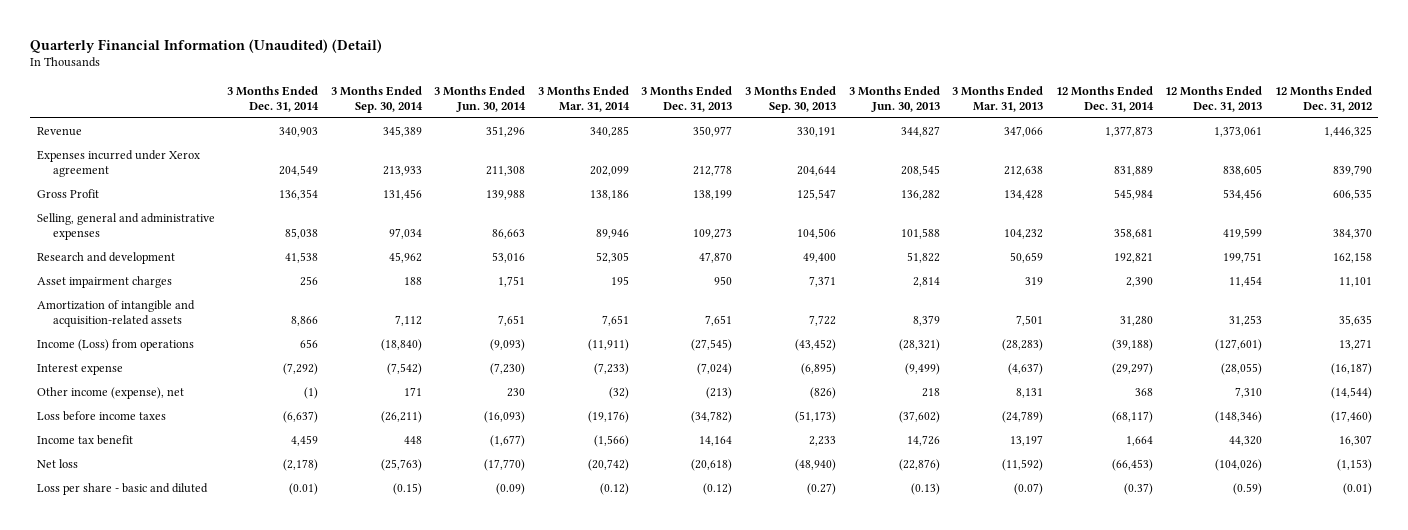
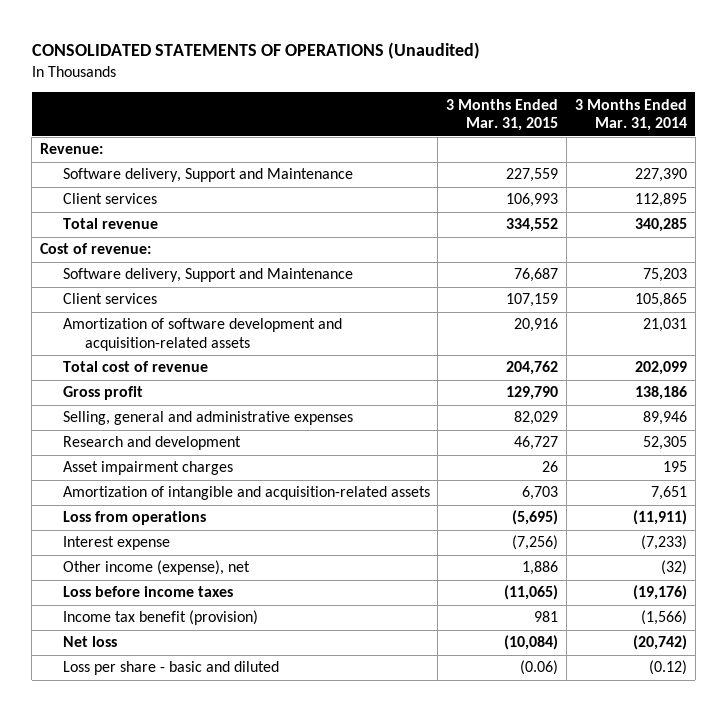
- Quarterly Financial Information (Unaudited) (Detail)
+ CONSOLIDATED STATEMENTS OF OPERATIONS (Unaudited)
- | 3 Months Ended Dec. 31, 2014 | 3 Months Ended Sep. 30, 2014 | 3 Months Ended Jun. 30, 2014 | 3 Months Ended Mar. 31, 2014 | 3 Months Ended Dec. 31, 2013 | 3 Months Ended Sep. 30, 2013 | 3 Months Ended Jun. 30, 2013 | 3 Months Ended Mar. 31, 2013 | 12 Months Ended Dec. 31, 2014 | 12 Months Ended Dec. 31, 2013 | 12 Months Ended Dec. 31, 2012
+ | 3 Months Ended Mar. 31, 2015 | 3 Months Ended Mar. 31, 2014
- Revenue | 340,903 | 345,389 | 351,296 | 340,285 | 350,977 | 330,191 | 344,827 | 347,066 | 1,377,873 | 1,373,061 | 1,446,325
- Expenses incurred under Xerox agreement | 204,549 | 213,933 | 211,308 | 202,099 | 212,778 | 204,644 | 208,545 | 212,638 | 831,889 | 838,605 | 839,790
- Gross Profit | 136,354 | 131,456 | 139,988 | 138,186 | 138,199 | 125,547 | 136,282 | 134,428 | 545,984 | 534,456 | 606,535
+ Revenue:
+ Software delivery, Support and Maintenance | 227,559 | 227,390
+ Client services | 106,993 | 112,895
+ Total revenue | 334,552 | 340,285
+ Cost of revenue:
+ Software delivery, Support and Maintenance | 76,687 | 75,203
+ Client services | 107,159 | 105,865
+ Amortization of software development and acquisition-related assets | 20,916 | 21,031
+ Total cost of revenue | 204,762 | 202,099
+ Gross profit | 129,790 | 138,186
- Income (Loss) from operations | 656 | (18,840) | (9,093) | (11,911) | (27,545) | (43,452) | (28,321) | (28,283) | (39,188) | (127,601) | 13,271
+ Loss from operations | (5,695) | (11,911)
- Income tax benefit | 4,459 | 448 | (1,677) | (1,566) | 14,164 | 2,233 | 14,726 | 13,197 | 1,664 | 44,320 | 16,307
+ Income tax benefit (provision) | 981 | (1,566)

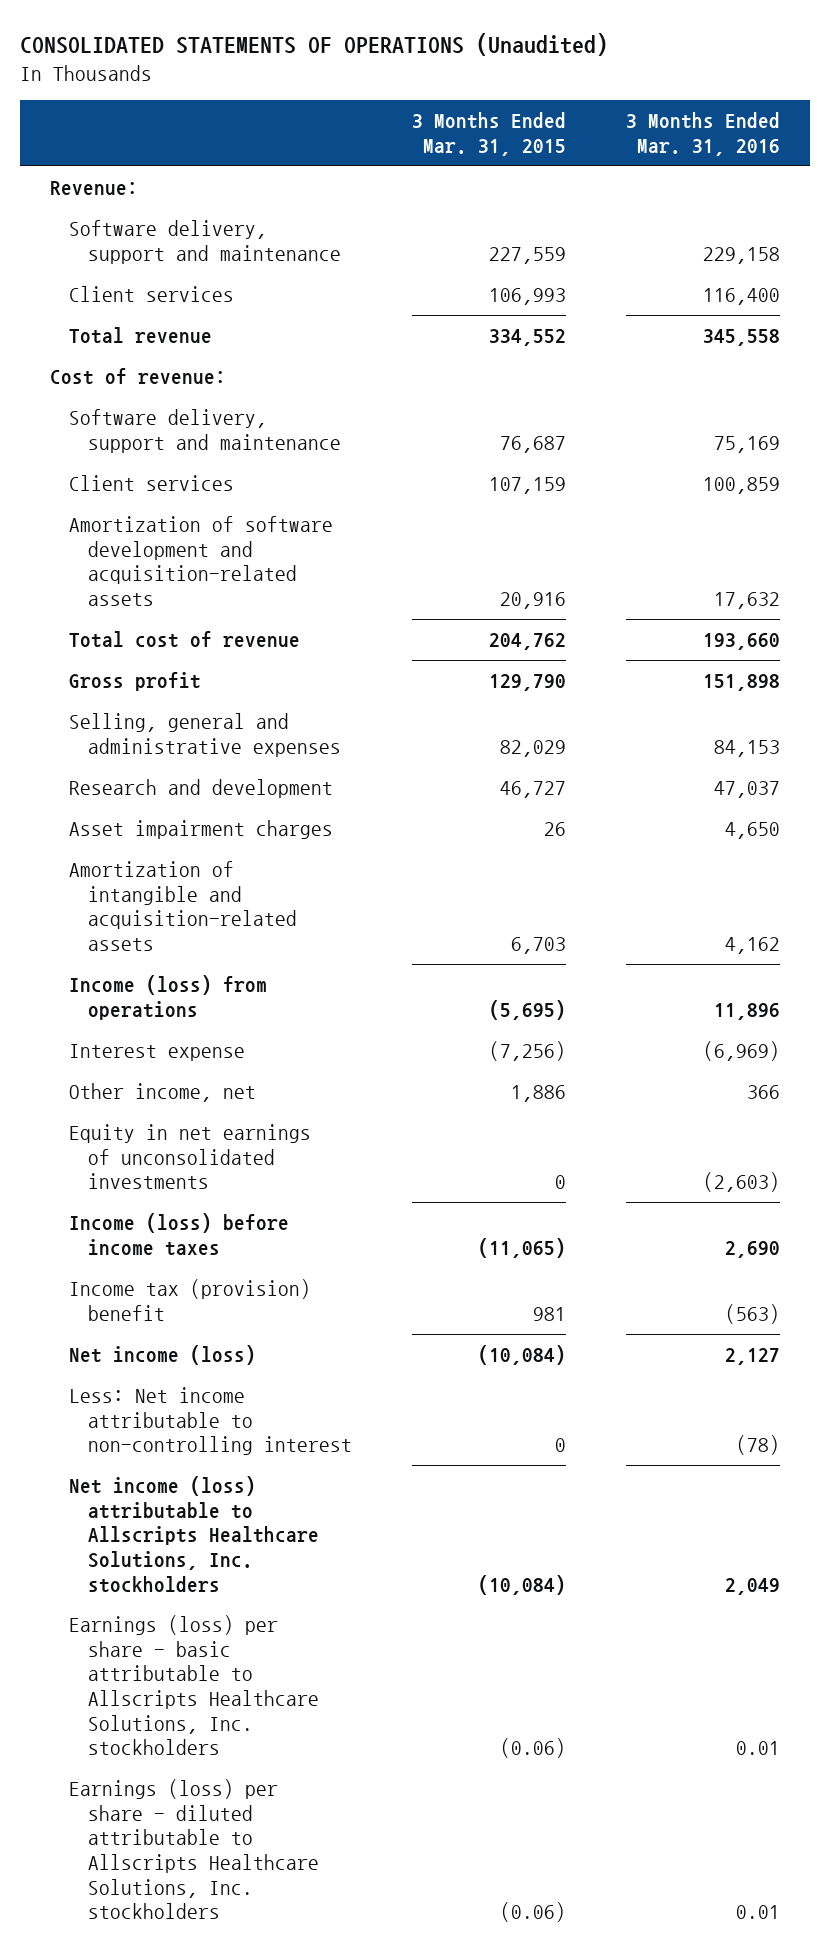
- | 3 Months Ended Mar. 31, 2015 | 3 Months Ended Mar. 31, 2014
+ | 3 Months Ended Mar. 31, 2015 | 3 Months Ended Mar. 31, 2016
- Software delivery, Support and Maintenance | 227,559 | 227,390
+ Software delivery, support and maintenance | 227,559 | 229,158
- Software delivery, Support and Maintenance | 76,687 | 75,203
+ Software delivery, support and maintenance | 76,687 | 75,169
- Loss from operations | (5,695) | (11,911)
+ Income (loss) from operations | (5,695) | 11,896
- Other income (expense), net | 1,886 | (32)
- Loss before income taxes | (11,065) | (19,176)
- Income tax benefit (provision) | 981 | (1,566)
- Net loss | (10,084) | (20,742)
- Loss per share - basic and diluted | (0.06) | (0.12)
+ Other income, net | 1,886 | 366
+ Equity in net earnings of unconsolidated investments | 0 | (2,603)
+ Income (loss) before income taxes | (11,065) | 2,690
+ Income tax (provision) benefit | 981 | (563)
+ Net income (loss) | (10,084) | 2,127
+ Less: Net income attributable to non-controlling interest | 0 | (78)
+ Net income (loss) attributable to Allscripts Healthcare Solutions, Inc. stockholders | (10,084) | 2,049
+ Earnings (loss) per share - basic attributable to Allscripts Healthcare Solutions, Inc. stockholders | (0.06) | 0.01
+ Earnings (loss) per share - diluted attributable to Allscripts Healthcare Solutions, Inc. stockholders | (0.06) | 0.01

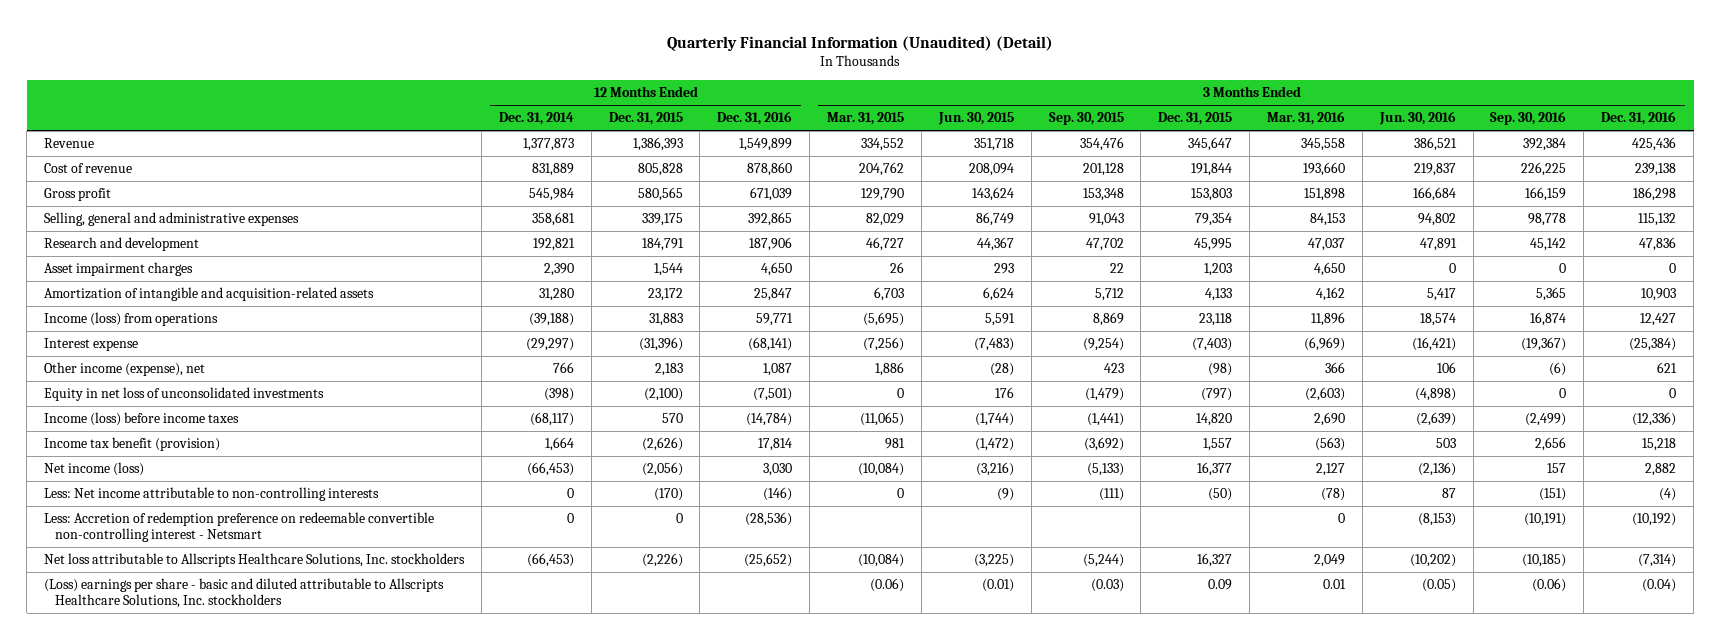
- CONSOLIDATED STATEMENTS OF OPERATIONS (Unaudited)
+ Quarterly Financial Information (Unaudited) (Detail)
- | 3 Months Ended Mar. 31, 2015 | 3 Months Ended Mar. 31, 2016
+ | 12 Months Ended Dec. 31, 2014 | 12 Months Ended Dec. 31, 2015 | 12 Months Ended Dec. 31, 2016 | 3 Months Ended Mar. 31, 2015 | 3 Months Ended Jun. 30, 2015 | 3 Months Ended Sep. 30, 2015 | 3 Months Ended Dec. 31, 2015 | 3 Months Ended Mar. 31, 2016 | 3 Months Ended Jun. 30, 2016 | 3 Months Ended Sep. 30, 2016 | 3 Months Ended Dec. 31, 2016
- Revenue:
- Software delivery, support and maintenance | 227,559 | 229,158
- Client services | 106,993 | 116,400
- Total revenue | 334,552 | 345,558
- Cost of revenue:
- Software delivery, support and maintenance | 76,687 | 75,169
- Client services | 107,159 | 100,859
- Amortization of software development and acquisition-related assets | 20,916 | 17,632
- Total cost of revenue | 204,762 | 193,660
+ Revenue | 1,377,873 | 1,386,393 | 1,549,899 | 334,552 | 351,718 | 354,476 | 345,647 | 345,558 | 386,521 | 392,384 | 425,436
+ Cost of revenue | 831,889 | 805,828 | 878,860 | 204,762 | 208,094 | 201,128 | 191,844 | 193,660 | 219,837 | 226,225 | 239,138
- Other income, net | 1,886 | 366
- Equity in net earnings of unconsolidated investments | 0 | (2,603)
+ Other income (expense), net | 766 | 2,183 | 1,087 | 1,886 | (28) | 423 | (98) | 366 | 106 | (6) | 621
+ Equity in net loss of unconsolidated investments | (398) | (2,100) | (7,501) | 0 | 176 | (1,479) | (797) | (2,603) | (4,898) | 0 | 0
- Income tax (provision) benefit | 981 | (563)
+ Income tax benefit (provision) | 1,664 | (2,626) | 17,814 | 981 | (1,472) | (3,692) | 1,557 | (563) | 503 | 2,656 | 15,218
- Less: Net income attributable to non-controlling interest | 0 | (78)
- Net income (loss) attributable to Allscripts Healthcare Solutions, Inc. stockholders | (10,084) | 2,049
- Earnings (loss) per share - basic attributable to Allscripts Healthcare Solutions, Inc. stockholders | (0.06) | 0.01
- Earnings (loss) per share - diluted attributable to Allscripts Healthcare Solutions, Inc. stockholders | (0.06) | 0.01
+ Less: Net income attributable to non-controlling interests | 0 | (170) | (146) | 0 | (9) | (111) | (50) | (78) | 87 | (151) | (4)
+ Less: Accretion of redemption preference on redeemable convertible non-controlling interest - Netsmart | 0 | 0 | (28,536) | | | | | 0 | (8,153) | (10,191) | (10,192)
+ Net loss attributable to Allscripts Healthcare Solutions, Inc. stockholders | (66,453) | (2,226) | (25,652) | (10,084) | (3,225) | (5,244) | 16,327 | 2,049 | (10,202) | (10,185) | (7,314)
+ (Loss) earnings per share - basic and diluted attributable to Allscripts Healthcare Solutions, Inc. stockholders | | | | (0.06) | (0.01) | (0.03) | 0.09 | 0.01 | (0.05) | (0.06) | (0.04)

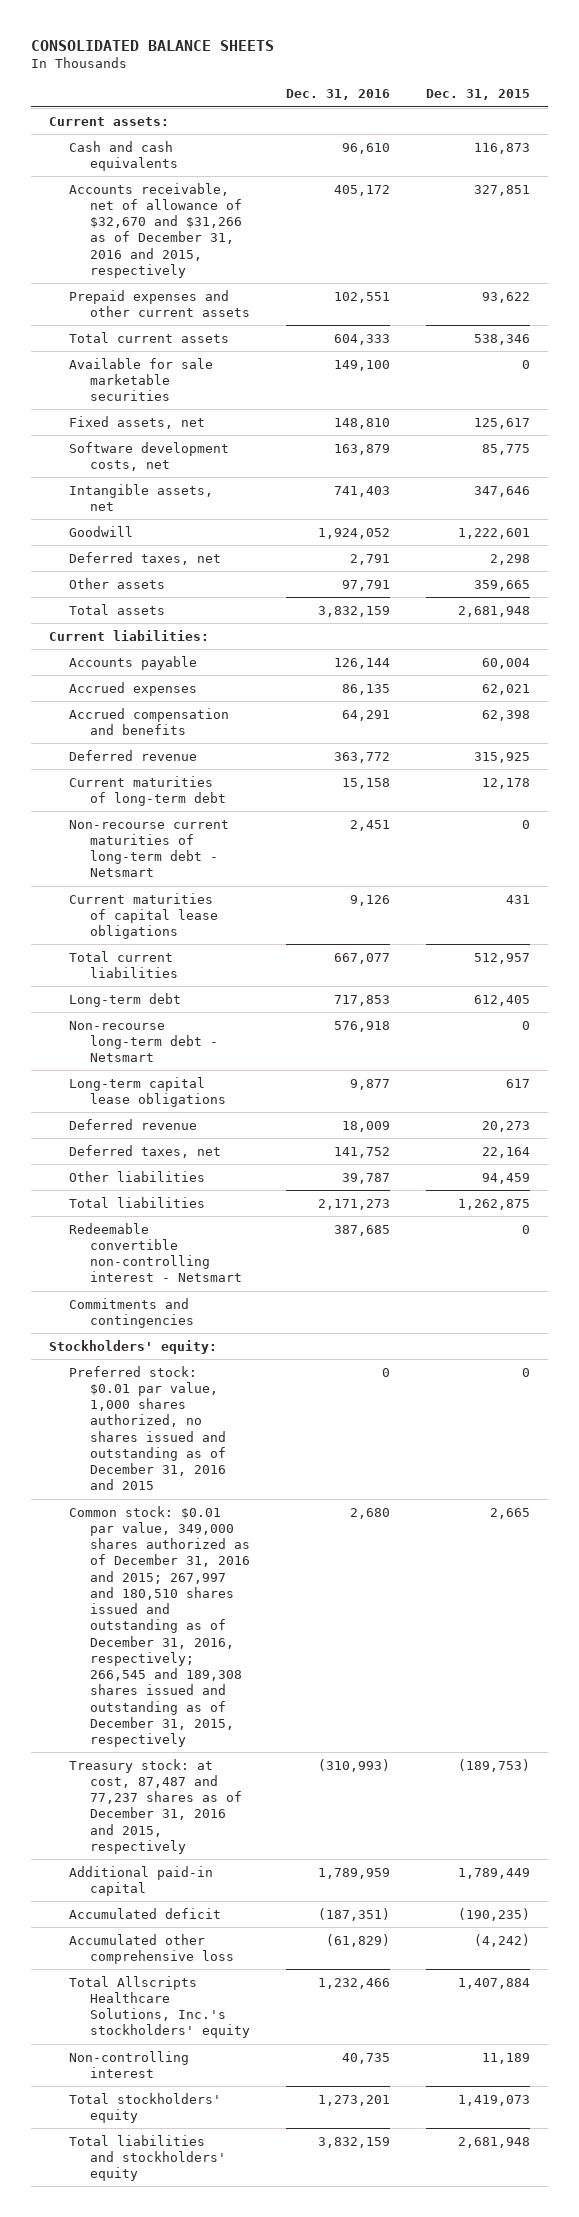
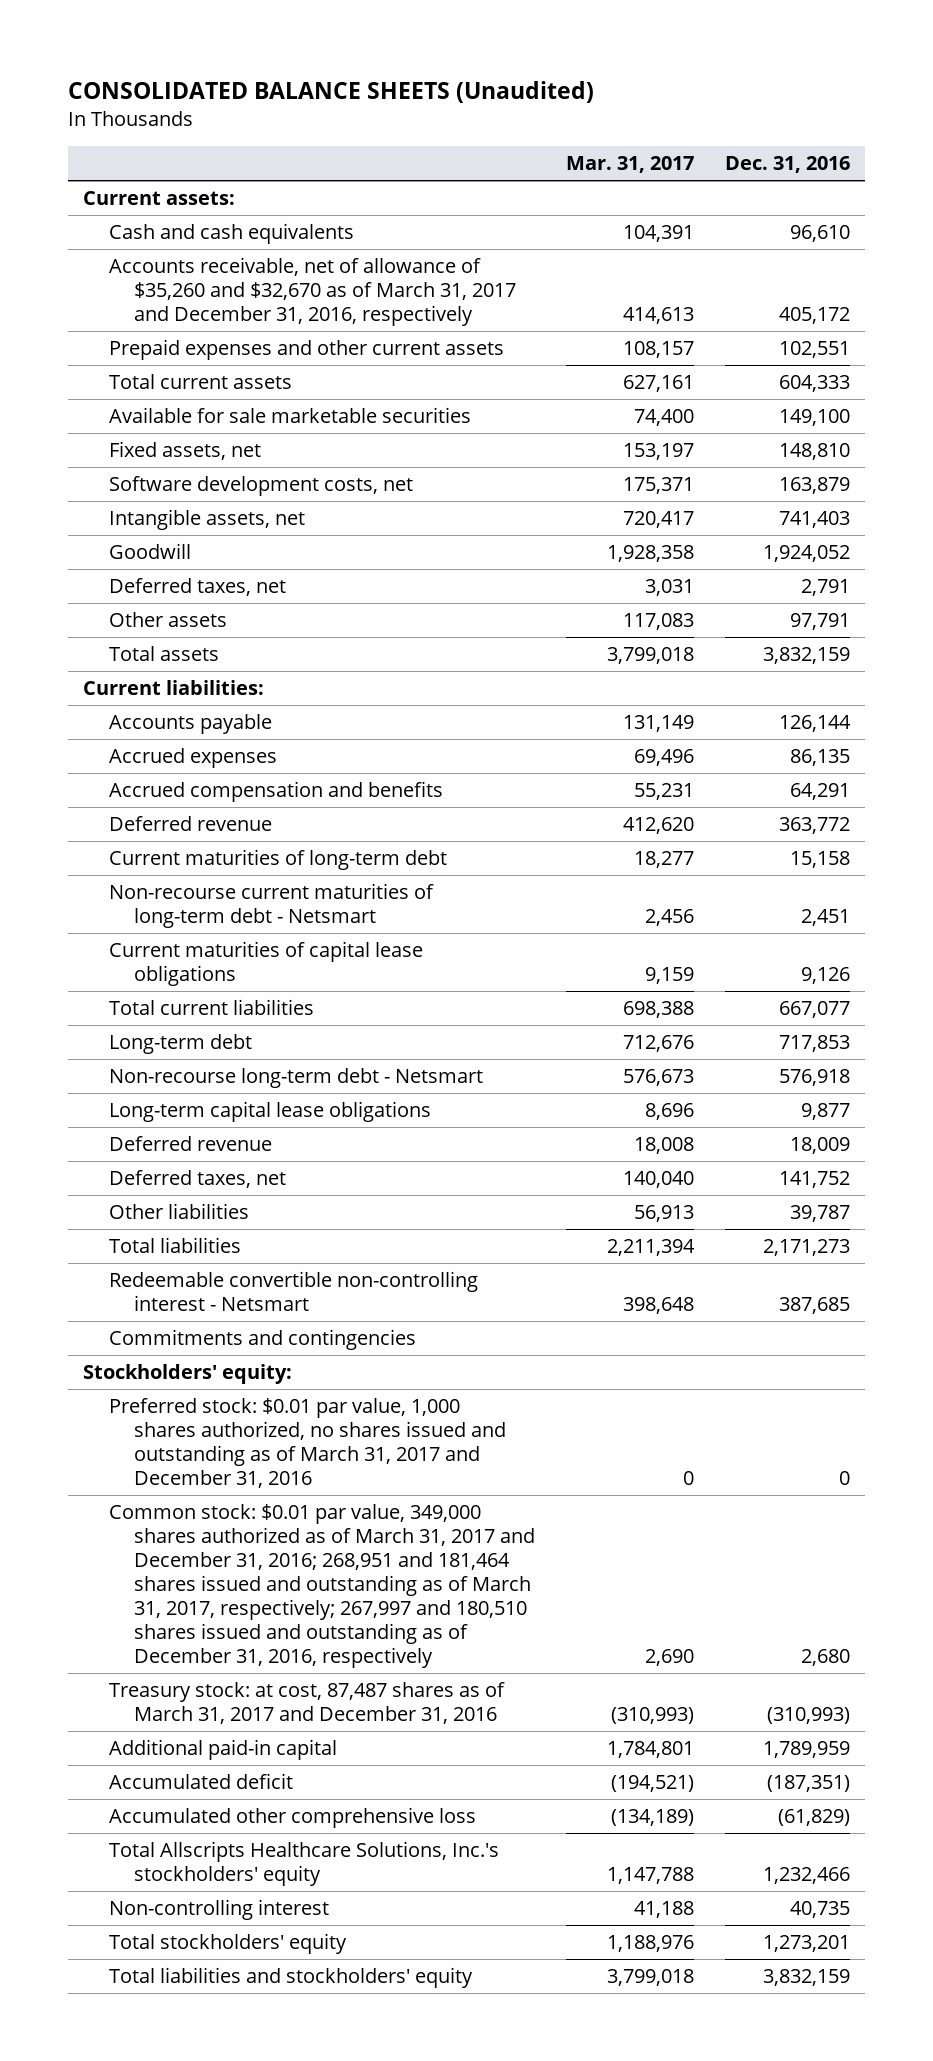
- CONSOLIDATED BALANCE SHEETS
+ CONSOLIDATED BALANCE SHEETS (Unaudited)
- | Dec. 31, 2016 | Dec. 31, 2015
+ | Mar. 31, 2017 | Dec. 31, 2016
- Accounts receivable, net of allowance of $32,670 and $31,266 as of December 31, 2016 and 2015, respectively | 405,172 | 327,851
+ Accounts receivable, net of allowance of $35,260 and $32,670 as of March 31, 2017 and December 31, 2016, respectively | 414,613 | 405,172
- Preferred stock: $0.01 par value, 1,000 shares authorized, no shares issued and outstanding as of December 31, 2016 and 2015 | 0 | 0
- Common stock: $0.01 par value, 349,000 shares authorized as of December 31, 2016 and 2015; 267,997 and 180,510 shares issued and outstanding as of December 31, 2016, respectively; 266,545 and 189,308 shares issued and outstanding as of December 31, 2015, respectively | 2,680 | 2,665
- Treasury stock: at cost, 87,487 and 77,237 shares as of December 31, 2016 and 2015, respectively | (310,993) | (189,753)
+ Preferred stock: $0.01 par value, 1,000 shares authorized, no shares issued and outstanding as of March 31, 2017 and December 31, 2016 | 0 | 0
+ Common stock: $0.01 par value, 349,000 shares authorized as of March 31, 2017 and December 31, 2016; 268,951 and 181,464 shares issued and outstanding as of March 31, 2017, respectively; 267,997 and 180,510 shares issued and outstanding as of December 31, 2016, respectively | 2,690 | 2,680
+ Treasury stock: at cost, 87,487 shares as of March 31, 2017 and December 31, 2016 | (310,993) | (310,993)

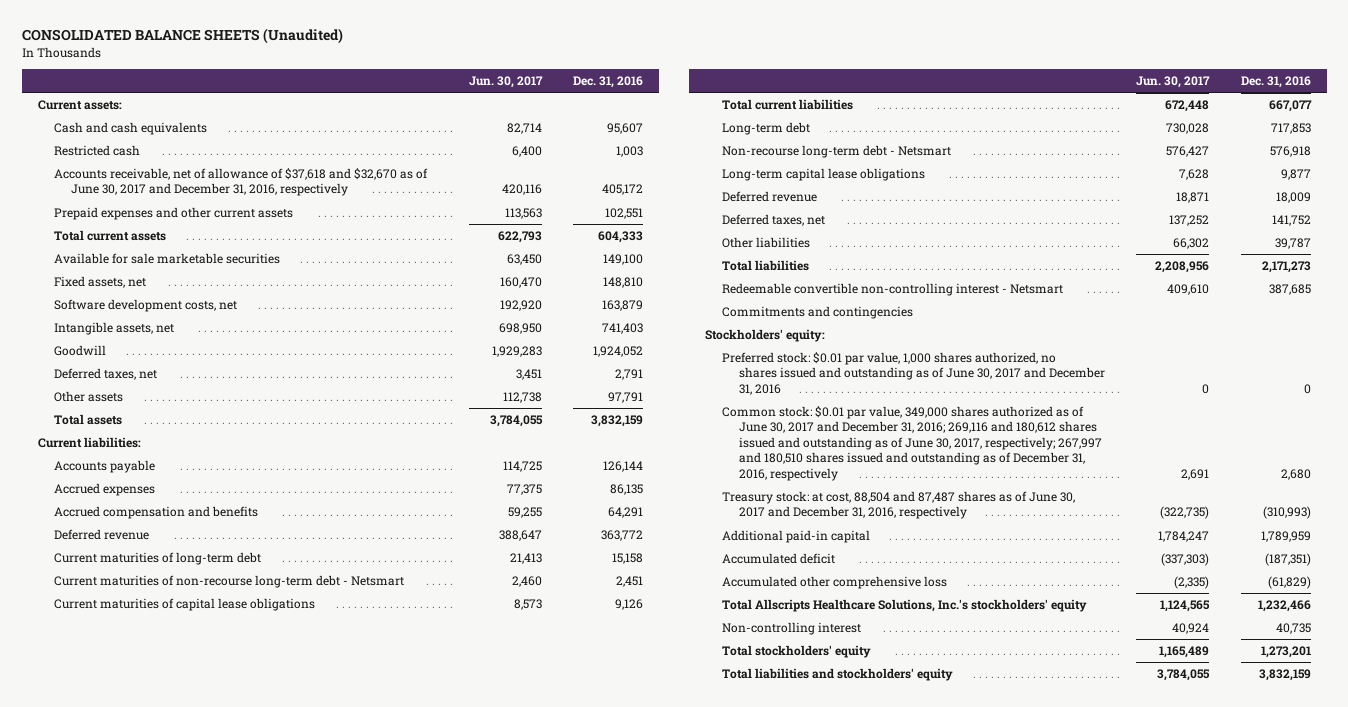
- | Mar. 31, 2017 | Dec. 31, 2016
+ | Jun. 30, 2017 | Dec. 31, 2016
- Cash and cash equivalents | 104,391 | 96,610
- Accounts receivable, net of allowance of $35,260 and $32,670 as of March 31, 2017 and December 31, 2016, respectively | 414,613 | 405,172
+ Cash and cash equivalents | 82,714 | 95,607
+ Restricted cash | 6,400 | 1,003
+ Accounts receivable, net of allowance of $37,618 and $32,670 as of June 30, 2017 and December 31, 2016, respectively | 420,116 | 405,172
- Non-recourse current maturities of long-term debt - Netsmart | 2,456 | 2,451
+ Current maturities of non-recourse long-term debt - Netsmart | 2,460 | 2,451
- Preferred stock: $0.01 par value, 1,000 shares authorized, no shares issued and outstanding as of March 31, 2017 and December 31, 2016 | 0 | 0
- Common stock: $0.01 par value, 349,000 shares authorized as of March 31, 2017 and December 31, 2016; 268,951 and 181,464 shares issued and outstanding as of March 31, 2017, respectively; 267,997 and 180,510 shares issued and outstanding as of December 31, 2016, respectively | 2,690 | 2,680
- Treasury stock: at cost, 87,487 shares as of March 31, 2017 and December 31, 2016 | (310,993) | (310,993)
+ Preferred stock: $0.01 par value, 1,000 shares authorized, no shares issued and outstanding as of June 30, 2017 and December 31, 2016 | 0 | 0
+ Common stock: $0.01 par value, 349,000 shares authorized as of June 30, 2017 and December 31, 2016; 269,116 and 180,612 shares issued and outstanding as of June 30, 2017, respectively; 267,997 and 180,510 shares issued and outstanding as of December 31, 2016, respectively | 2,691 | 2,680
+ Treasury stock: at cost, 88,504 and 87,487 shares as of June 30, 2017 and December 31, 2016, respectively | (322,735) | (310,993)

